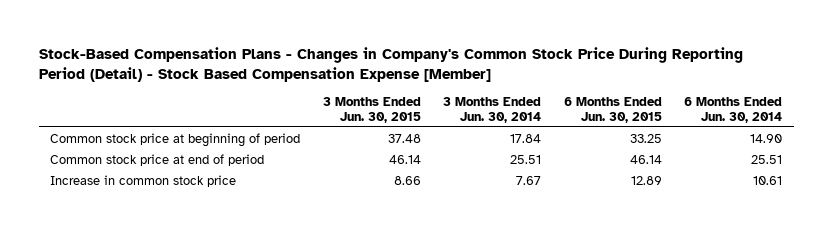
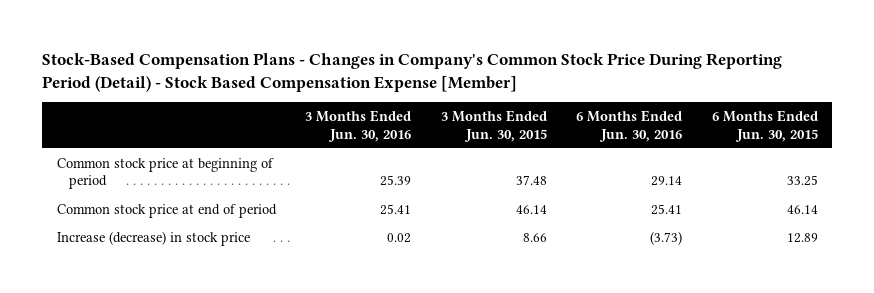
- | 3 Months Ended Jun. 30, 2015 | 3 Months Ended Jun. 30, 2014 | 6 Months Ended Jun. 30, 2015 | 6 Months Ended Jun. 30, 2014
+ | 3 Months Ended Jun. 30, 2016 | 3 Months Ended Jun. 30, 2015 | 6 Months Ended Jun. 30, 2016 | 6 Months Ended Jun. 30, 2015
- Increase in common stock price | 8.66 | 7.67 | 12.89 | 10.61
+ Increase (decrease) in stock price | 0.02 | 8.66 | (3.73) | 12.89

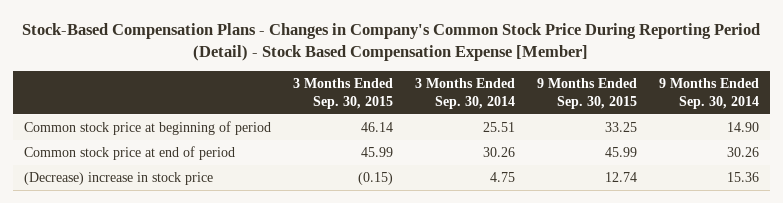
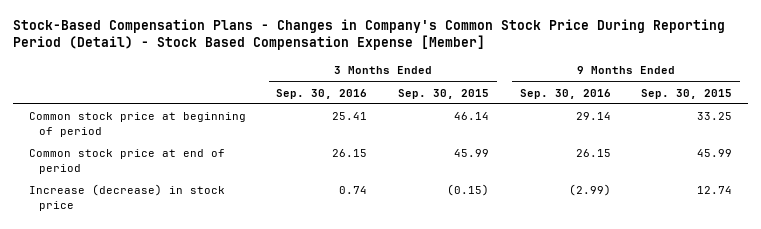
- | 3 Months Ended Sep. 30, 2015 | 3 Months Ended Sep. 30, 2014 | 9 Months Ended Sep. 30, 2015 | 9 Months Ended Sep. 30, 2014
+ | 3 Months Ended Sep. 30, 2016 | 3 Months Ended Sep. 30, 2015 | 9 Months Ended Sep. 30, 2016 | 9 Months Ended Sep. 30, 2015
- (Decrease) increase in stock price | (0.15) | 4.75 | 12.74 | 15.36
+ Increase (decrease) in stock price | 0.74 | (0.15) | (2.99) | 12.74

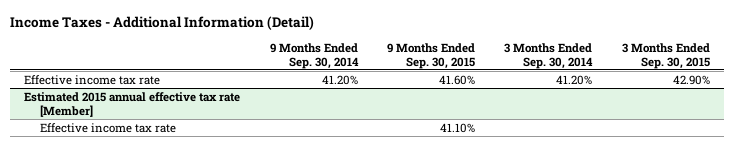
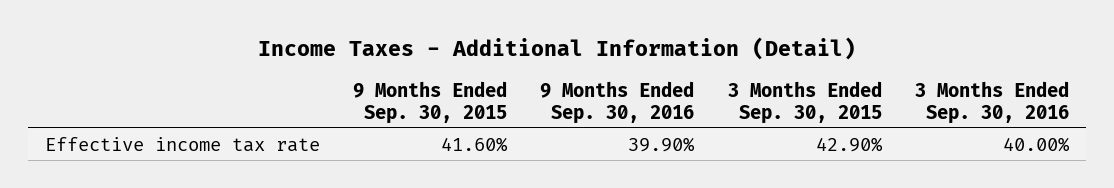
- | 9 Months Ended Sep. 30, 2014 | 9 Months Ended Sep. 30, 2015 | 3 Months Ended Sep. 30, 2014 | 3 Months Ended Sep. 30, 2015
+ | 9 Months Ended Sep. 30, 2015 | 9 Months Ended Sep. 30, 2016 | 3 Months Ended Sep. 30, 2015 | 3 Months Ended Sep. 30, 2016
- Estimated 2015 annual effective tax rate [Member]
- Effective income tax rate | | 41.10% | |

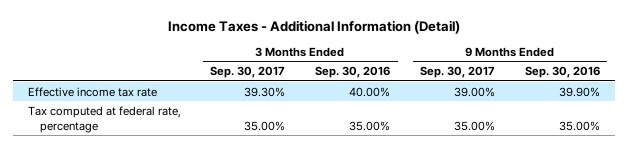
- | 9 Months Ended Sep. 30, 2015 | 9 Months Ended Sep. 30, 2016 | 3 Months Ended Sep. 30, 2015 | 3 Months Ended Sep. 30, 2016
+ | 3 Months Ended Sep. 30, 2017 | 3 Months Ended Sep. 30, 2016 | 9 Months Ended Sep. 30, 2017 | 9 Months Ended Sep. 30, 2016
+ Tax computed at federal rate, percentage | 35.00% | 35.00% | 35.00% | 35.00%

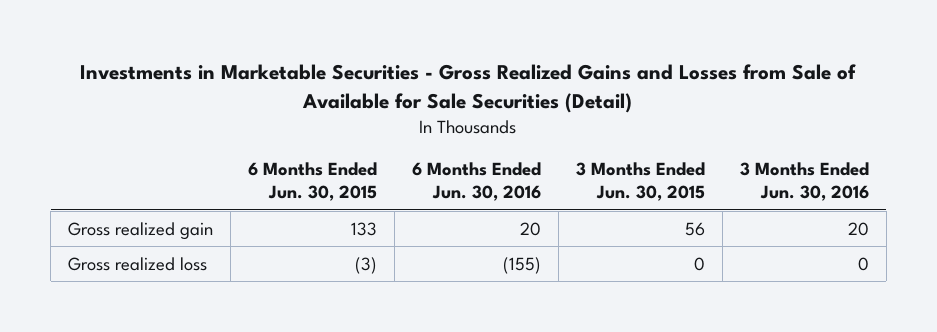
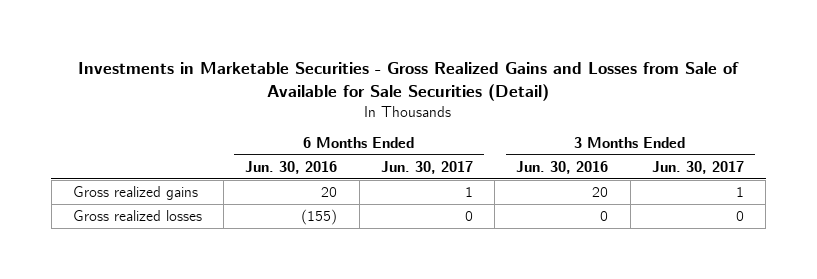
- | 6 Months Ended Jun. 30, 2015 | 6 Months Ended Jun. 30, 2016 | 3 Months Ended Jun. 30, 2015 | 3 Months Ended Jun. 30, 2016
+ | 6 Months Ended Jun. 30, 2016 | 6 Months Ended Jun. 30, 2017 | 3 Months Ended Jun. 30, 2016 | 3 Months Ended Jun. 30, 2017
- Gross realized gain | 133 | 20 | 56 | 20
- Gross realized loss | (3) | (155) | 0 | 0
+ Gross realized gains | 20 | 1 | 20 | 1
+ Gross realized losses | (155) | 0 | 0 | 0

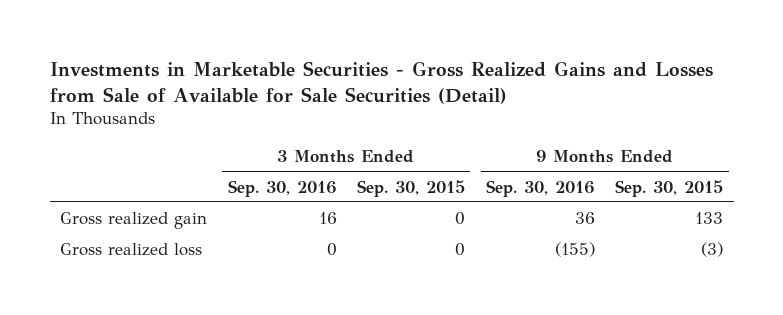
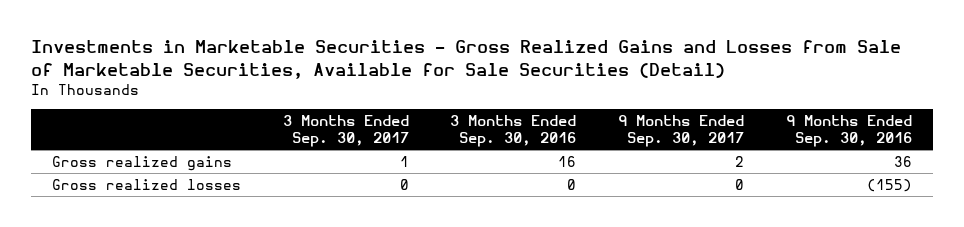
- Investments in Marketable Securities - Gross Realized Gains and Losses from Sale of Available for Sale Securities (Detail)
+ Investments in Marketable Securities - Gross Realized Gains and Losses from Sale of Marketable Securities, Available for Sale Securities (Detail)
- | 3 Months Ended Sep. 30, 2016 | 3 Months Ended Sep. 30, 2015 | 9 Months Ended Sep. 30, 2016 | 9 Months Ended Sep. 30, 2015
+ | 3 Months Ended Sep. 30, 2017 | 3 Months Ended Sep. 30, 2016 | 9 Months Ended Sep. 30, 2017 | 9 Months Ended Sep. 30, 2016
- Gross realized gain | 16 | 0 | 36 | 133
- Gross realized loss | 0 | 0 | (155) | (3)
+ Gross realized gains | 1 | 16 | 2 | 36
+ Gross realized losses | 0 | 0 | 0 | (155)

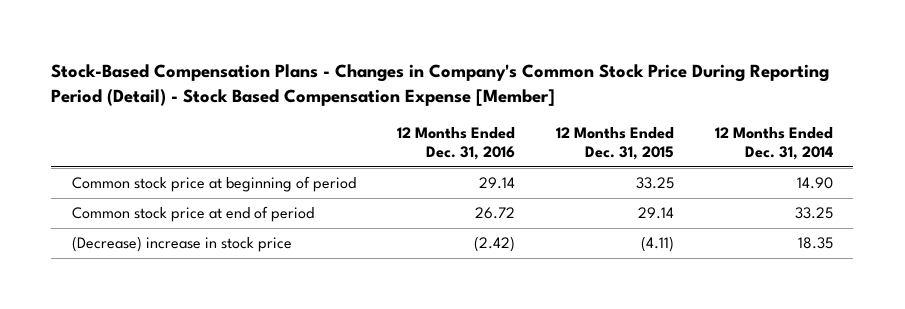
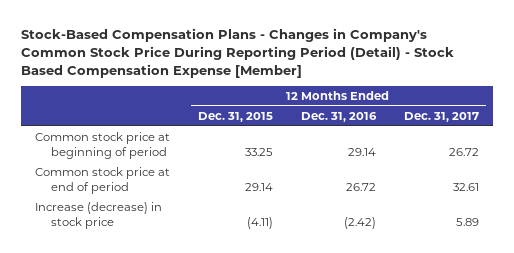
- | 12 Months Ended Dec. 31, 2016 | 12 Months Ended Dec. 31, 2015 | 12 Months Ended Dec. 31, 2014
+ | 12 Months Ended Dec. 31, 2015 | 12 Months Ended Dec. 31, 2016 | 12 Months Ended Dec. 31, 2017
- (Decrease) increase in stock price | (2.42) | (4.11) | 18.35
+ Increase (decrease) in stock price | (4.11) | (2.42) | 5.89

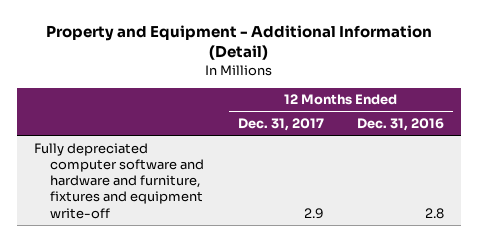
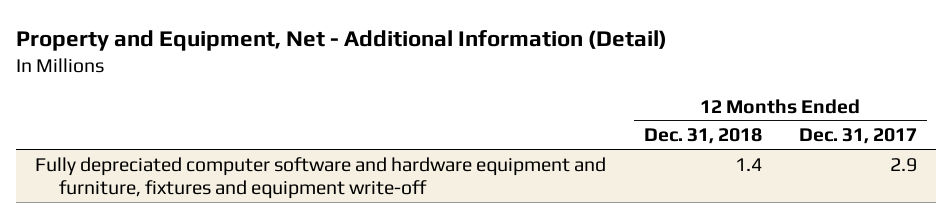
- Property and Equipment - Additional Information (Detail)
+ Property and Equipment, Net - Additional Information (Detail)
- | 12 Months Ended Dec. 31, 2017 | 12 Months Ended Dec. 31, 2016
+ | 12 Months Ended Dec. 31, 2018 | 12 Months Ended Dec. 31, 2017
- Fully depreciated computer software and hardware and furniture, fixtures and equipment write-off | 2.9 | 2.8
+ Fully depreciated computer software and hardware equipment and furniture, fixtures and equipment write-off | 1.4 | 2.9

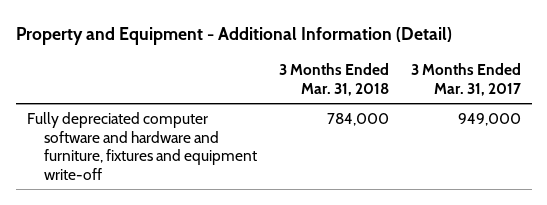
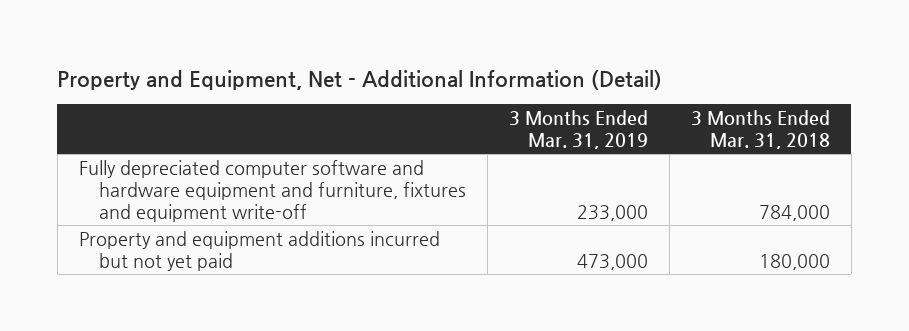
- Property and Equipment - Additional Information (Detail)
+ Property and Equipment, Net - Additional Information (Detail)
- | 3 Months Ended Mar. 31, 2018 | 3 Months Ended Mar. 31, 2017
+ | 3 Months Ended Mar. 31, 2019 | 3 Months Ended Mar. 31, 2018
- Fully depreciated computer software and hardware and furniture, fixtures and equipment write-off | 784,000 | 949,000
+ Fully depreciated computer software and hardware equipment and furniture, fixtures and equipment write-off | 233,000 | 784,000
+ Property and equipment additions incurred but not yet paid | 473,000 | 180,000

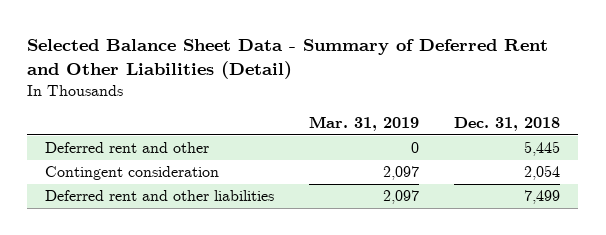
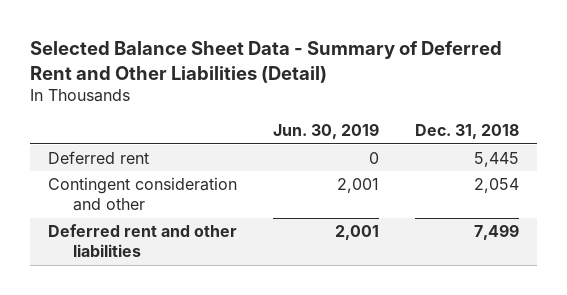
- | Mar. 31, 2019 | Dec. 31, 2018
+ | Jun. 30, 2019 | Dec. 31, 2018
- Deferred rent and other | 0 | 5,445
- Contingent consideration | 2,097 | 2,054
+ Deferred rent | 0 | 5,445
+ Contingent consideration and other | 2,001 | 2,054

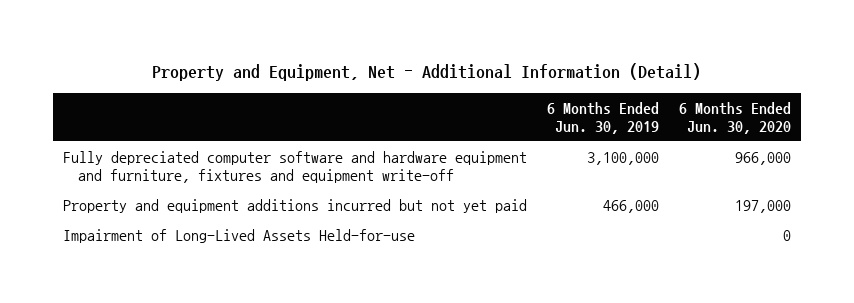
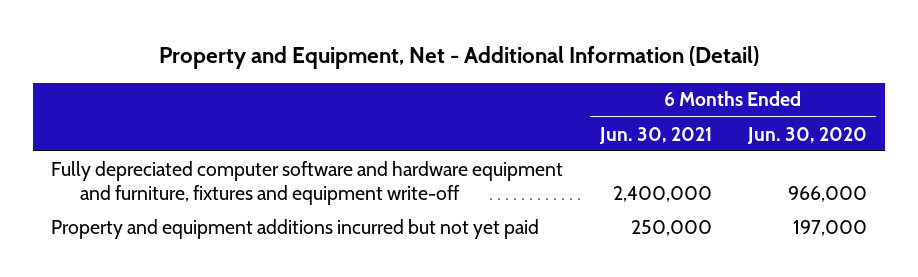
- | 6 Months Ended Jun. 30, 2019 | 6 Months Ended Jun. 30, 2020
+ | 6 Months Ended Jun. 30, 2021 | 6 Months Ended Jun. 30, 2020
- Impairment of Long-Lived Assets Held-for-use | | 0

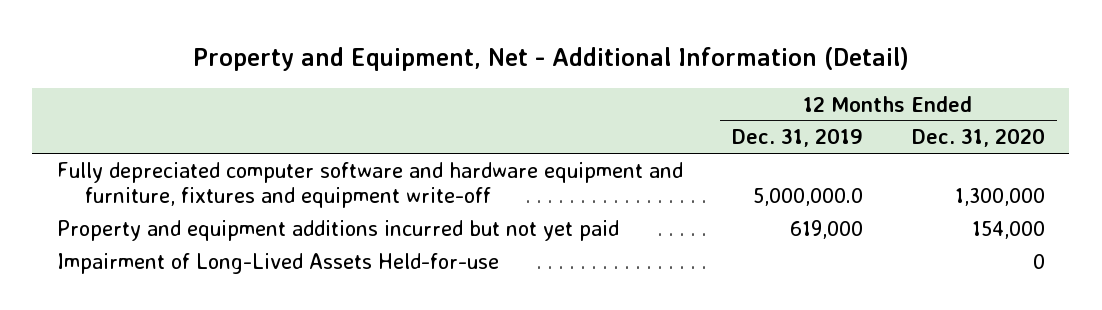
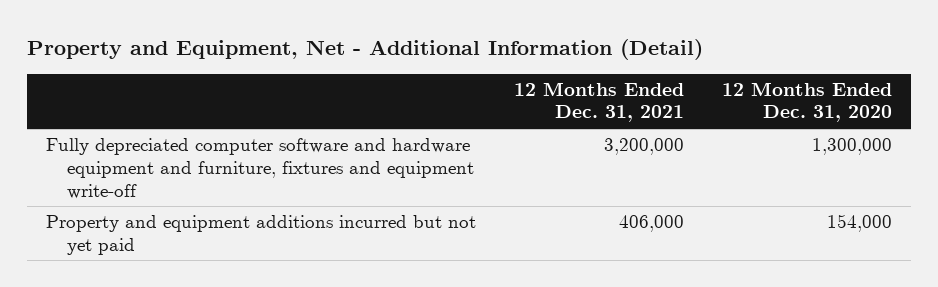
- | 12 Months Ended Dec. 31, 2019 | 12 Months Ended Dec. 31, 2020
+ | 12 Months Ended Dec. 31, 2021 | 12 Months Ended Dec. 31, 2020
- Impairment of Long-Lived Assets Held-for-use | | 0

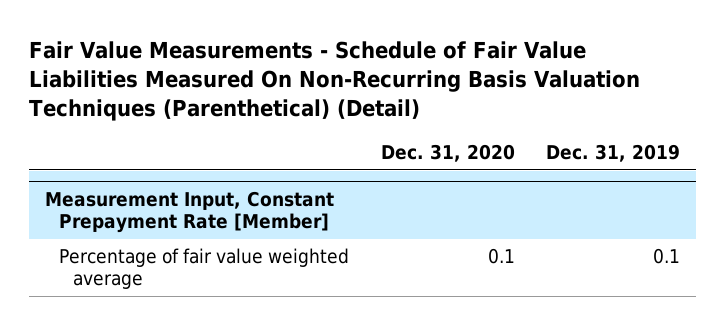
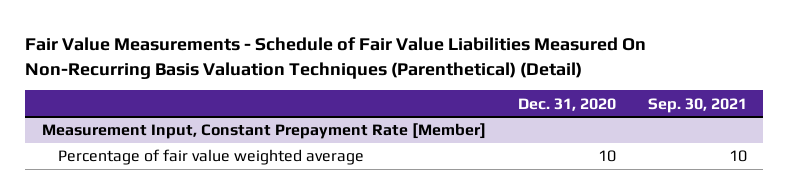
- | Dec. 31, 2020 | Dec. 31, 2019
+ | Dec. 31, 2020 | Sep. 30, 2021
@ Measurement Input, Constant Prepayment Rate [Member]
- Percentage of fair value weighted average | 0.1 | 0.1
+ Percentage of fair value weighted average | 10 | 10

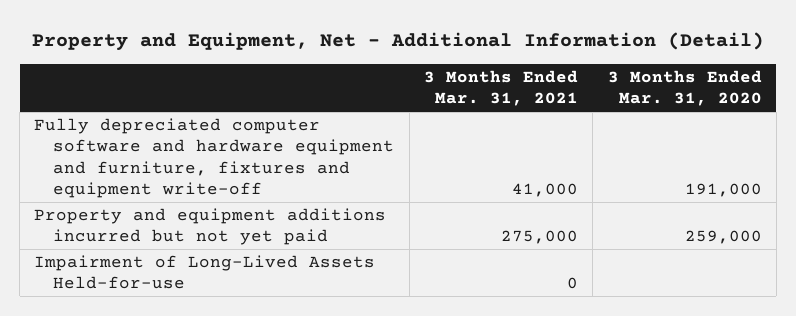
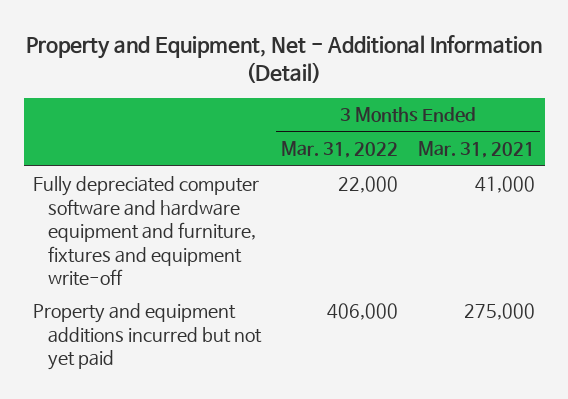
- | 3 Months Ended Mar. 31, 2021 | 3 Months Ended Mar. 31, 2020
+ | 3 Months Ended Mar. 31, 2022 | 3 Months Ended Mar. 31, 2021
- Impairment of Long-Lived Assets Held-for-use | 0 |

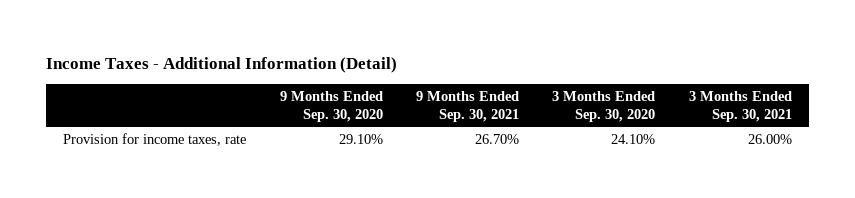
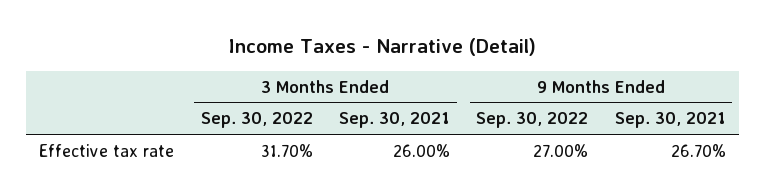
- Income Taxes - Additional Information (Detail)
+ Income Taxes - Narrative (Detail)
- | 9 Months Ended Sep. 30, 2020 | 9 Months Ended Sep. 30, 2021 | 3 Months Ended Sep. 30, 2020 | 3 Months Ended Sep. 30, 2021
+ | 3 Months Ended Sep. 30, 2022 | 3 Months Ended Sep. 30, 2021 | 9 Months Ended Sep. 30, 2022 | 9 Months Ended Sep. 30, 2021
- Provision for income taxes, rate | 29.10% | 26.70% | 24.10% | 26.00%
+ Effective tax rate | 31.70% | 26.00% | 27.00% | 26.70%

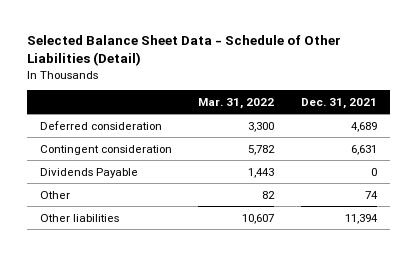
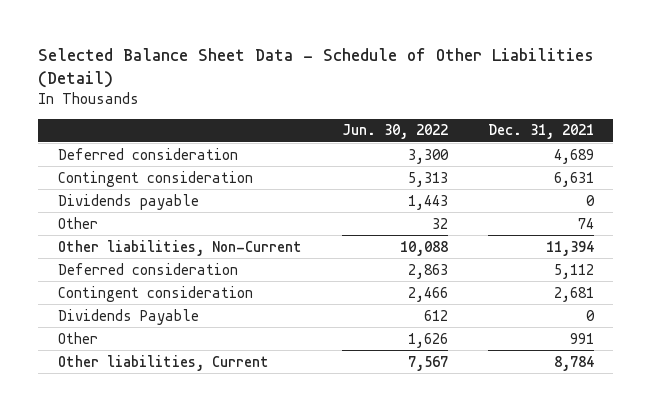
- | Mar. 31, 2022 | Dec. 31, 2021
+ | Jun. 30, 2022 | Dec. 31, 2021
+ Dividends payable | 1,443 | 0
- Other liabilities | 10,607 | 11,394
+ Other liabilities, Non-Current | 10,088 | 11,394
+ Deferred consideration | 2,863 | 5,112
+ Contingent consideration | 2,466 | 2,681
moved down: Dividends Payable | 612 | 0
+ Other | 1,626 | 991
+ Other liabilities, Current | 7,567 | 8,784

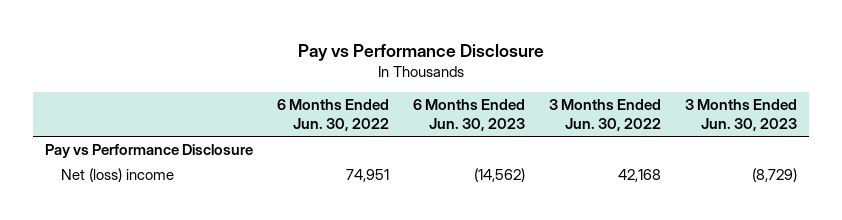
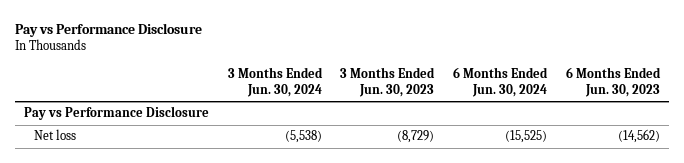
- | 6 Months Ended Jun. 30, 2022 | 6 Months Ended Jun. 30, 2023 | 3 Months Ended Jun. 30, 2022 | 3 Months Ended Jun. 30, 2023
+ | 3 Months Ended Jun. 30, 2024 | 3 Months Ended Jun. 30, 2023 | 6 Months Ended Jun. 30, 2024 | 6 Months Ended Jun. 30, 2023
- Net (loss) income | 74,951 | (14,562) | 42,168 | (8,729)
+ Net loss | (5,538) | (8,729) | (15,525) | (14,562)

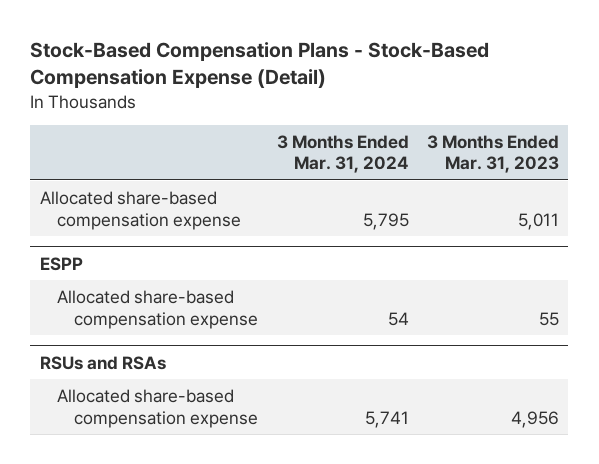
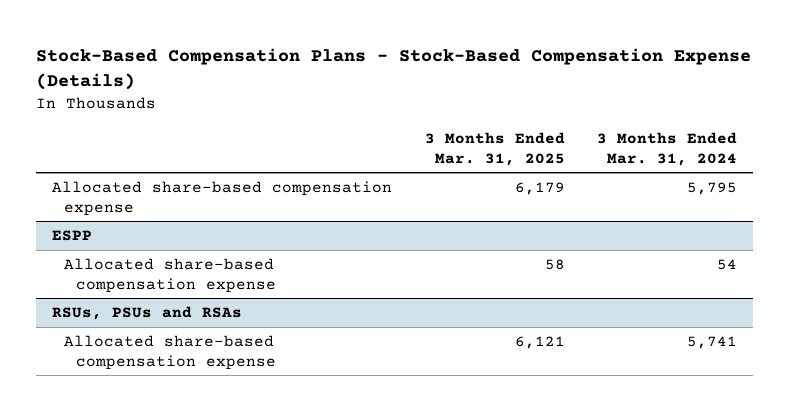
- Stock-Based Compensation Plans - Stock-Based Compensation Expense (Detail)
+ Stock-Based Compensation Plans - Stock-Based Compensation Expense (Details)
- | 3 Months Ended Mar. 31, 2024 | 3 Months Ended Mar. 31, 2023
+ | 3 Months Ended Mar. 31, 2025 | 3 Months Ended Mar. 31, 2024
- RSUs and RSAs
+ RSUs, PSUs and RSAs

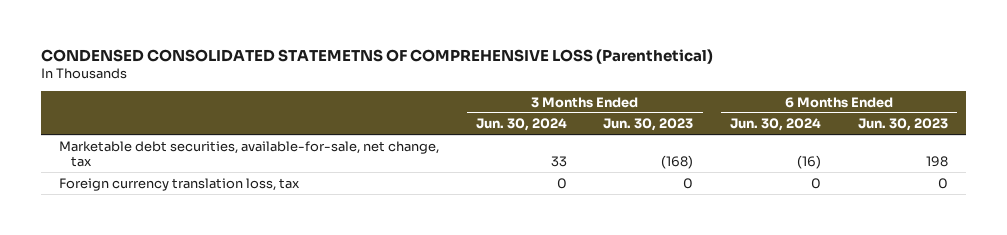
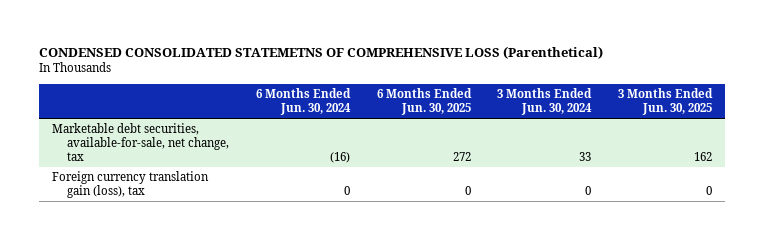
- | 3 Months Ended Jun. 30, 2024 | 3 Months Ended Jun. 30, 2023 | 6 Months Ended Jun. 30, 2024 | 6 Months Ended Jun. 30, 2023
+ | 6 Months Ended Jun. 30, 2024 | 6 Months Ended Jun. 30, 2025 | 3 Months Ended Jun. 30, 2024 | 3 Months Ended Jun. 30, 2025
- Foreign currency translation loss, tax | 0 | 0 | 0 | 0
+ Foreign currency translation gain (loss), tax | 0 | 0 | 0 | 0

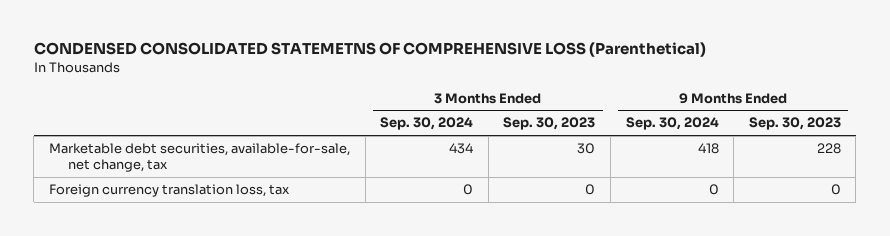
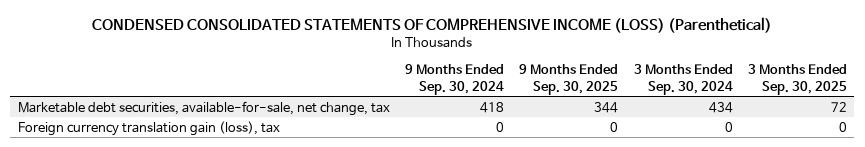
- CONDENSED CONSOLIDATED STATEMETNS OF COMPREHENSIVE LOSS (Parenthetical)
+ CONDENSED CONSOLIDATED STATEMENTS OF COMPREHENSIVE INCOME (LOSS) (Parenthetical)
- | 3 Months Ended Sep. 30, 2024 | 3 Months Ended Sep. 30, 2023 | 9 Months Ended Sep. 30, 2024 | 9 Months Ended Sep. 30, 2023
+ | 9 Months Ended Sep. 30, 2024 | 9 Months Ended Sep. 30, 2025 | 3 Months Ended Sep. 30, 2024 | 3 Months Ended Sep. 30, 2025
- Foreign currency translation loss, tax | 0 | 0 | 0 | 0
+ Foreign currency translation gain (loss), tax | 0 | 0 | 0 | 0

